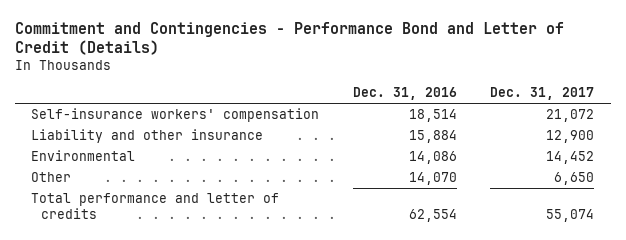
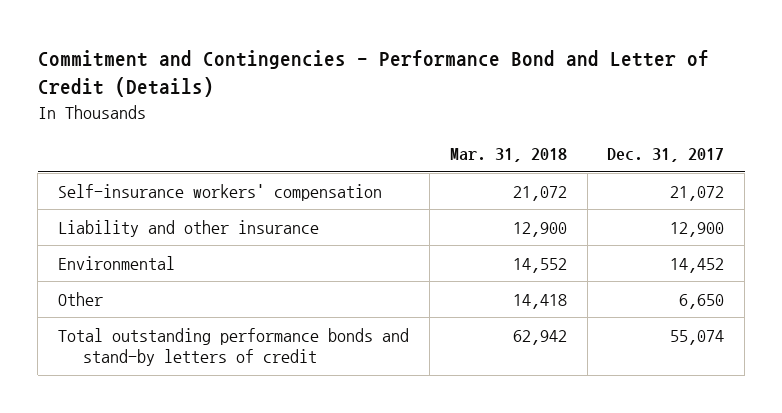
- | Dec. 31, 2016 | Dec. 31, 2017
+ | Mar. 31, 2018 | Dec. 31, 2017
- Total performance and letter of credits | 62,554 | 55,074
+ Total outstanding performance bonds and stand-by letters of credit | 62,942 | 55,074

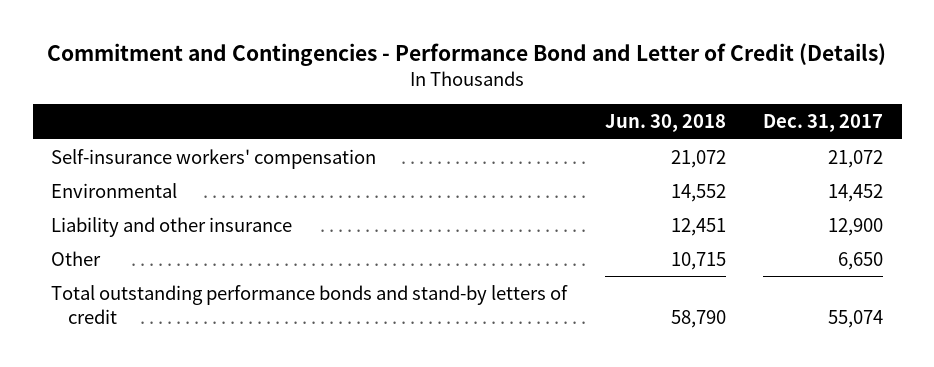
- | Mar. 31, 2018 | Dec. 31, 2017
+ | Jun. 30, 2018 | Dec. 31, 2017
moved down: Liability and other insurance | 12,451 | 12,900

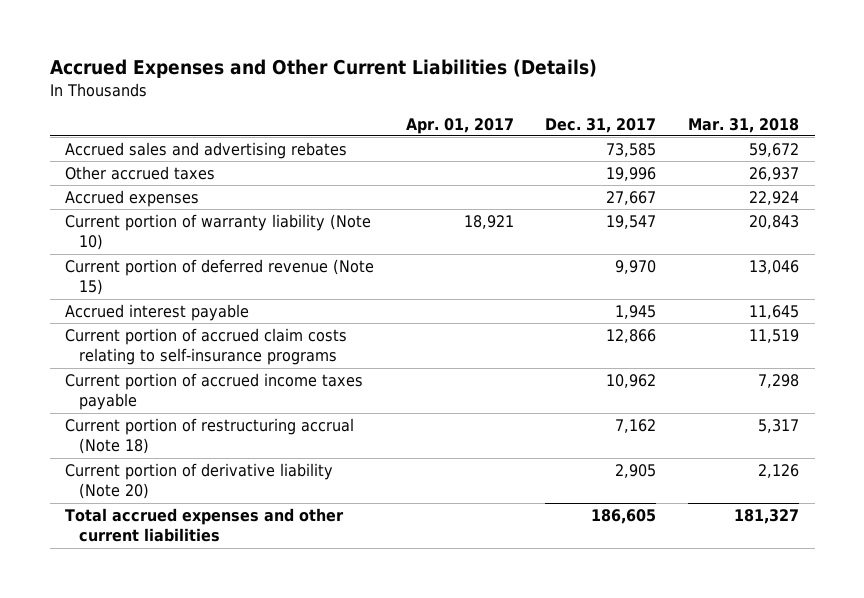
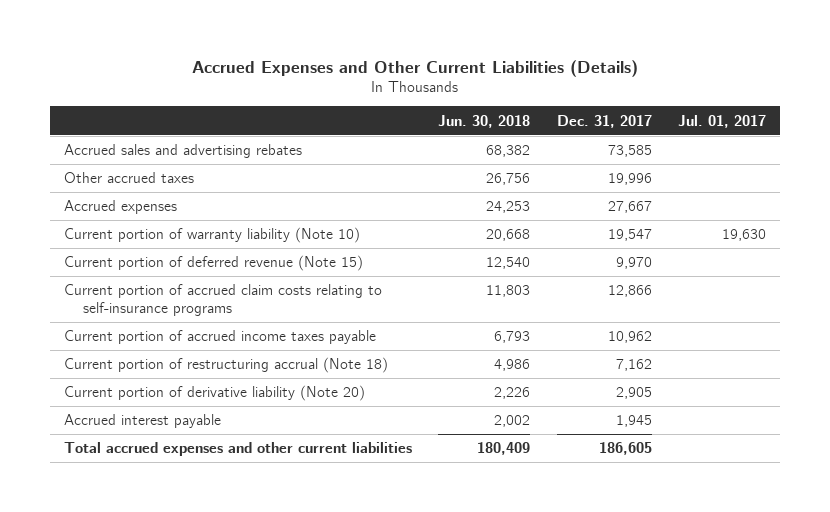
- | Apr. 01, 2017 | Dec. 31, 2017 | Mar. 31, 2018
+ | Jun. 30, 2018 | Dec. 31, 2017 | Jul. 01, 2017
moved down: Accrued interest payable | 2,002 | 1,945 |

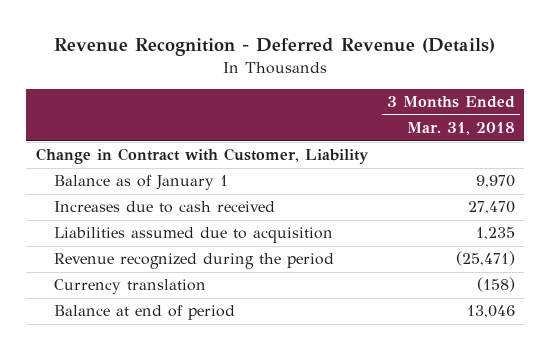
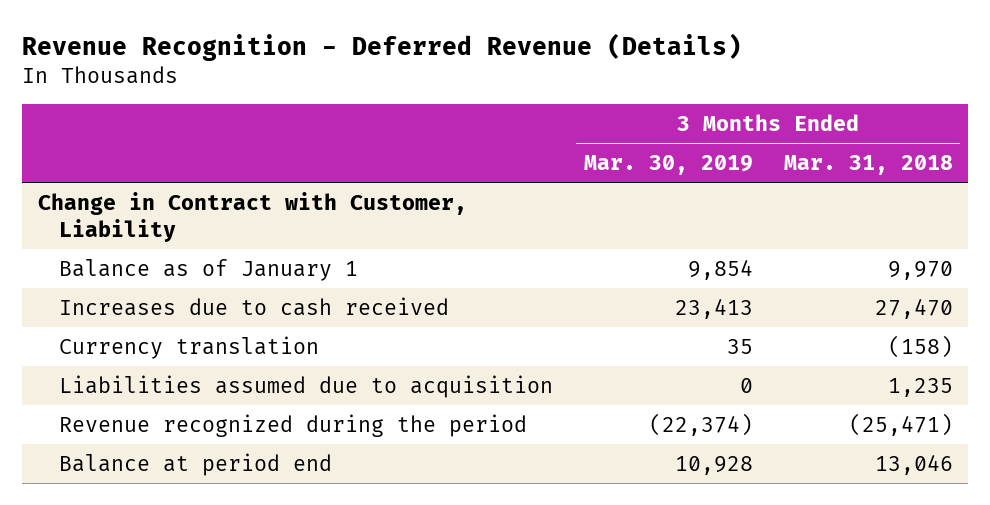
- | 3 Months Ended Mar. 31, 2018
+ | 3 Months Ended Mar. 30, 2019 | 3 Months Ended Mar. 31, 2018
moved up: Currency translation | 35 | (158)
- Balance at end of period | 13,046
+ Balance at period end | 10,928 | 13,046

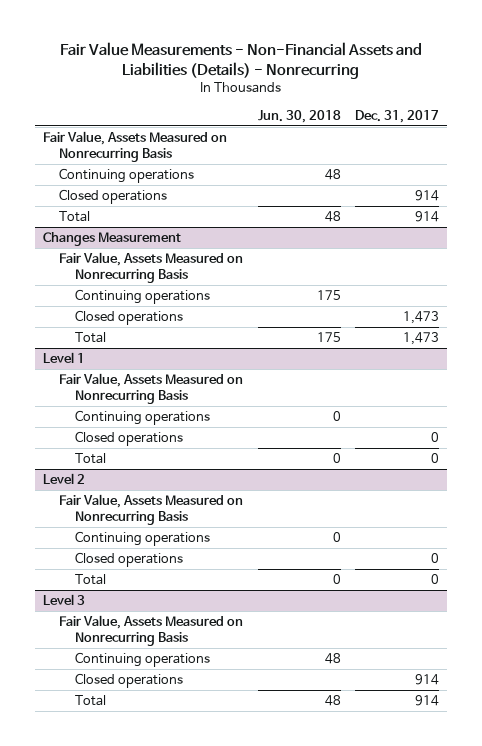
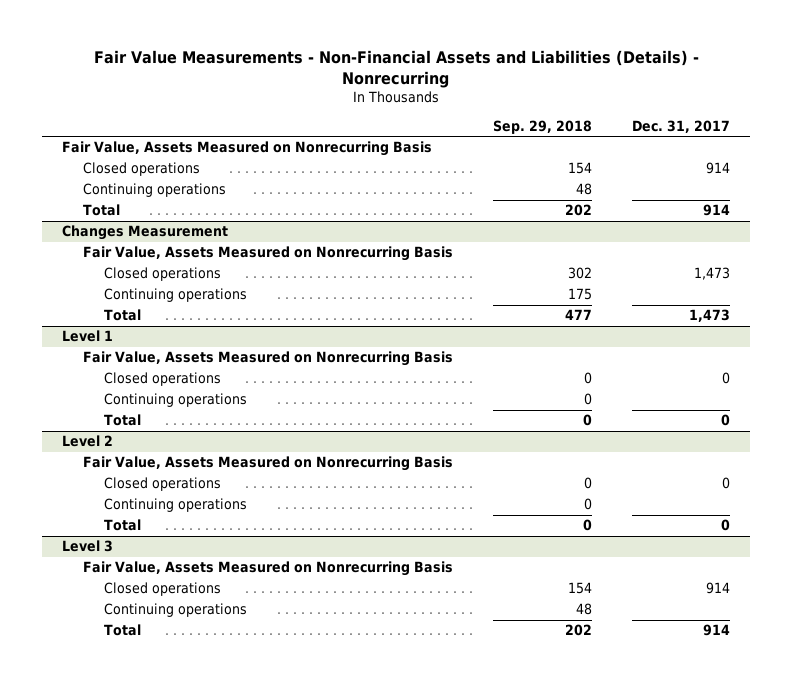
- | Jun. 30, 2018 | Dec. 31, 2017
+ | Sep. 29, 2018 | Dec. 31, 2017
moved down: Continuing operations | 48 |
@ Changes Measurement
moved down: Continuing operations | 175 |
@ Level 1
moved down: Continuing operations | 0 |
@ Level 2
moved down: Continuing operations | 0 |
@ Level 3
moved down: Continuing operations | 48 |

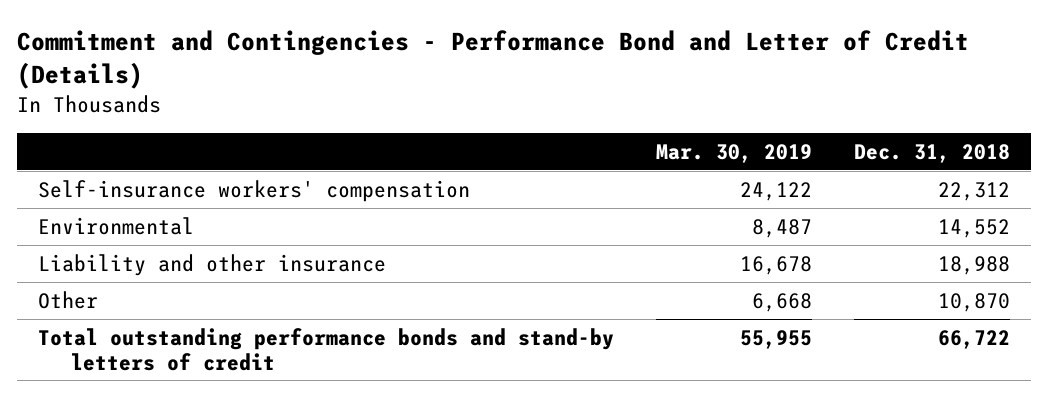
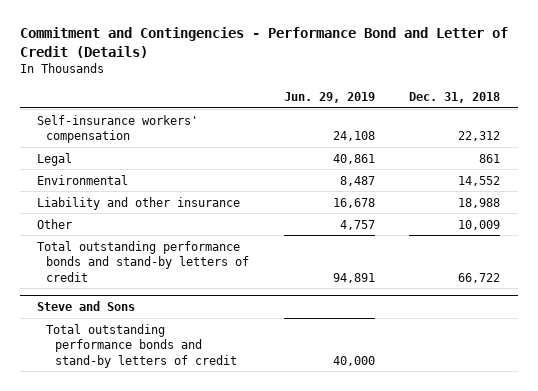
- | Mar. 30, 2019 | Dec. 31, 2018
+ | Jun. 29, 2019 | Dec. 31, 2018
+ Legal | 40,861 | 861
- Other | 6,668 | 10,870
+ Other | 4,757 | 10,009
+ Steve and Sons
+ Total outstanding performance bonds and stand-by letters of credit | 40,000 |

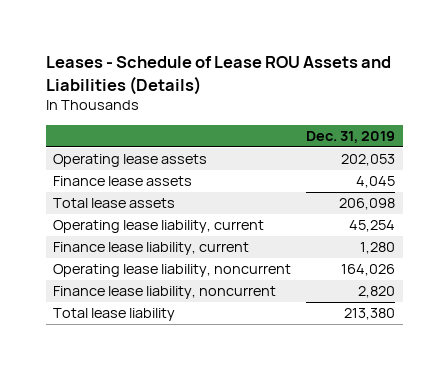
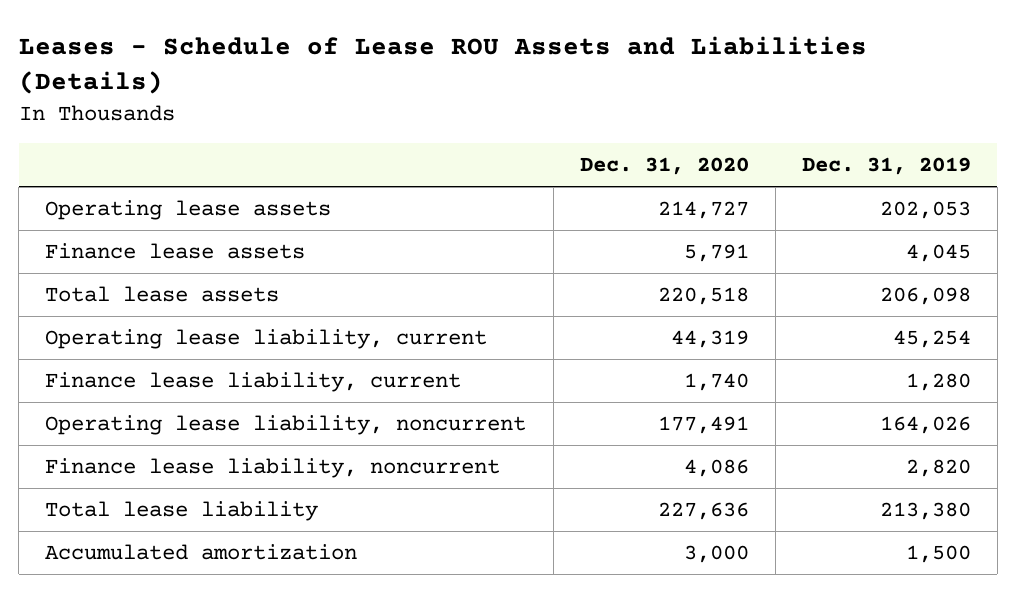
- | Dec. 31, 2019
+ | Dec. 31, 2020 | Dec. 31, 2019
+ Accumulated amortization | 3,000 | 1,500

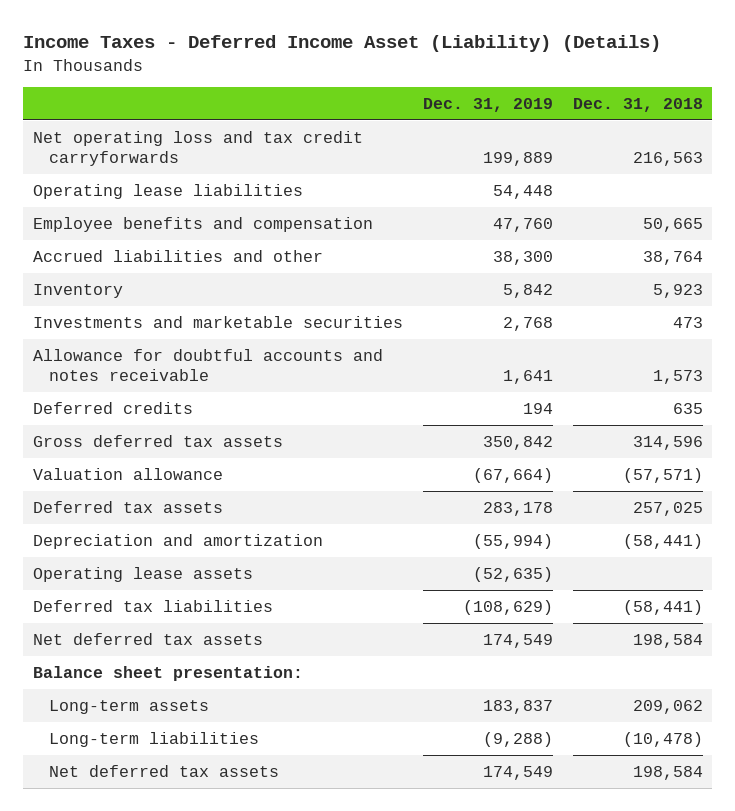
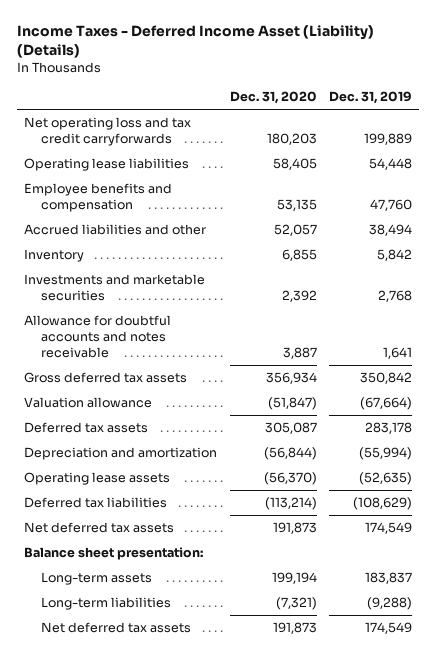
- | Dec. 31, 2019 | Dec. 31, 2018
+ | Dec. 31, 2020 | Dec. 31, 2019
- Accrued liabilities and other | 38,300 | 38,764
+ Accrued liabilities and other | 52,057 | 38,494
- Deferred credits | 194 | 635

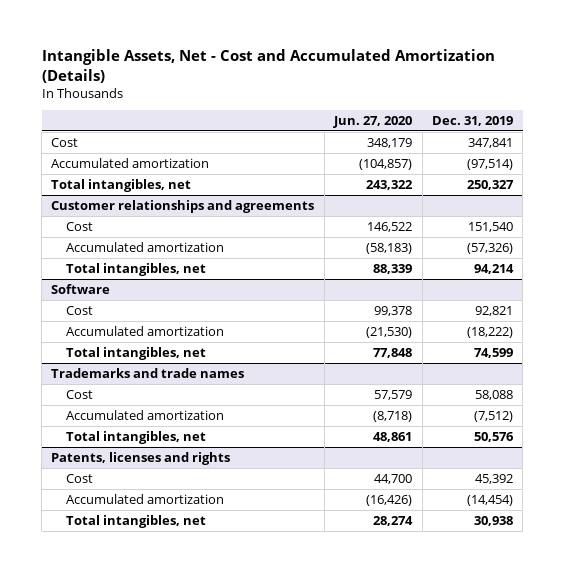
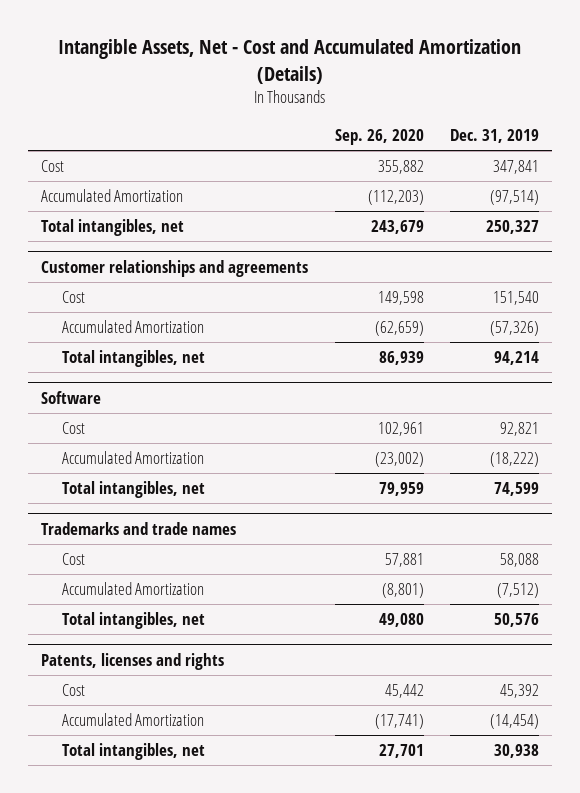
- | Jun. 27, 2020 | Dec. 31, 2019
+ | Sep. 26, 2020 | Dec. 31, 2019
- Accumulated amortization | (104,857) | (97,514)
+ Accumulated Amortization | (112,203) | (97,514)
@ Customer relationships and agreements
- Accumulated amortization | (58,183) | (57,326)
+ Accumulated Amortization | (62,659) | (57,326)
@ Software
- Accumulated amortization | (21,530) | (18,222)
+ Accumulated Amortization | (23,002) | (18,222)
@ Trademarks and trade names
- Accumulated amortization | (8,718) | (7,512)
+ Accumulated Amortization | (8,801) | (7,512)
@ Patents, licenses and rights
- Accumulated amortization | (16,426) | (14,454)
+ Accumulated Amortization | (17,741) | (14,454)

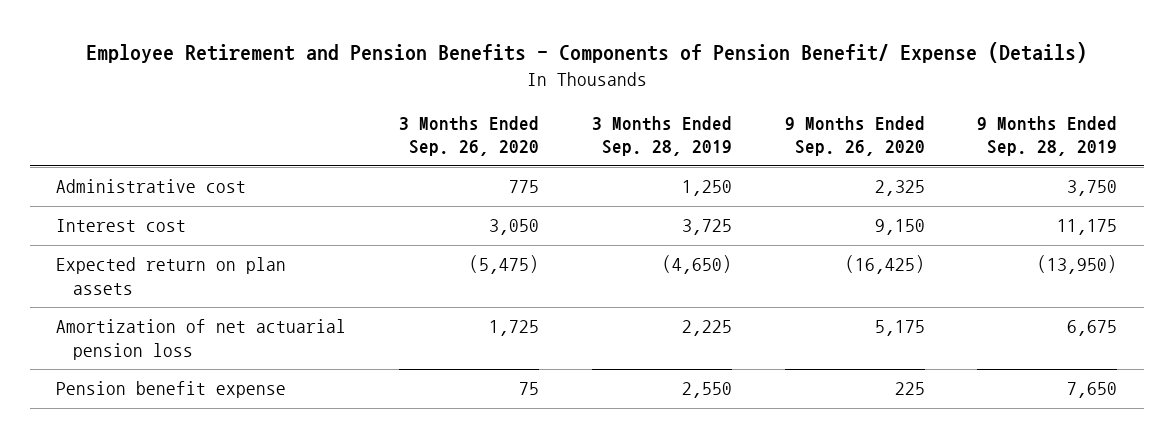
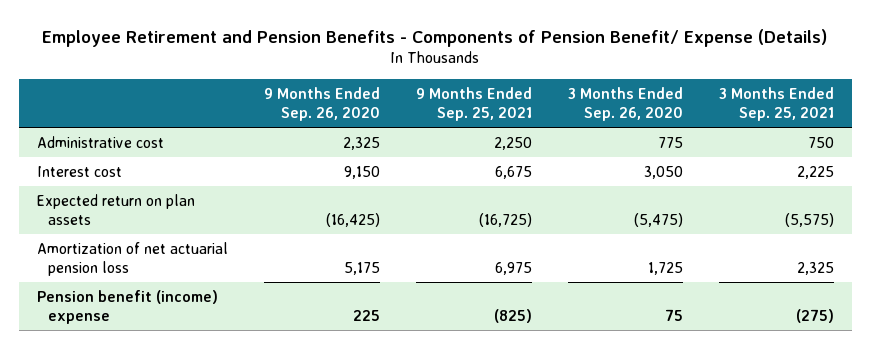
- | 3 Months Ended Sep. 26, 2020 | 3 Months Ended Sep. 28, 2019 | 9 Months Ended Sep. 26, 2020 | 9 Months Ended Sep. 28, 2019
+ | 9 Months Ended Sep. 26, 2020 | 9 Months Ended Sep. 25, 2021 | 3 Months Ended Sep. 26, 2020 | 3 Months Ended Sep. 25, 2021
- Pension benefit expense | 75 | 2,550 | 225 | 7,650
+ Pension benefit (income) expense | 225 | (825) | 75 | (275)

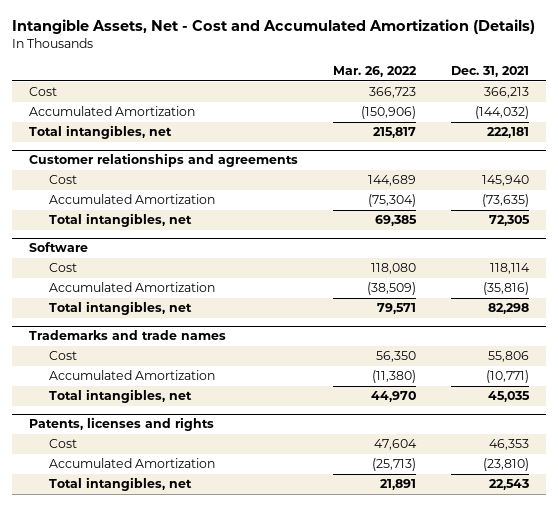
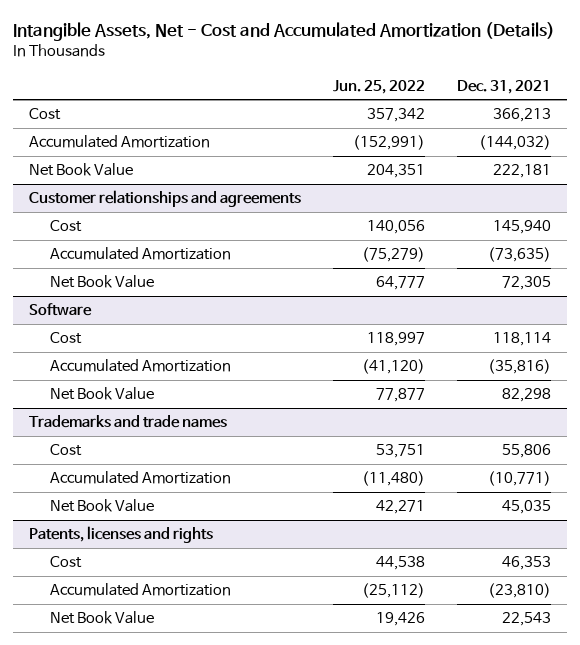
- | Mar. 26, 2022 | Dec. 31, 2021
+ | Jun. 25, 2022 | Dec. 31, 2021
- Total intangibles, net | 215,817 | 222,181
+ Net Book Value | 204,351 | 222,181
@ Customer relationships and agreements
- Total intangibles, net | 69,385 | 72,305
+ Net Book Value | 64,777 | 72,305
@ Software
- Total intangibles, net | 79,571 | 82,298
+ Net Book Value | 77,877 | 82,298
@ Trademarks and trade names
- Total intangibles, net | 44,970 | 45,035
+ Net Book Value | 42,271 | 45,035
@ Patents, licenses and rights
- Total intangibles, net | 21,891 | 22,543
+ Net Book Value | 19,426 | 22,543

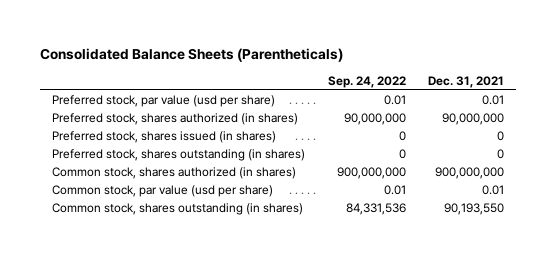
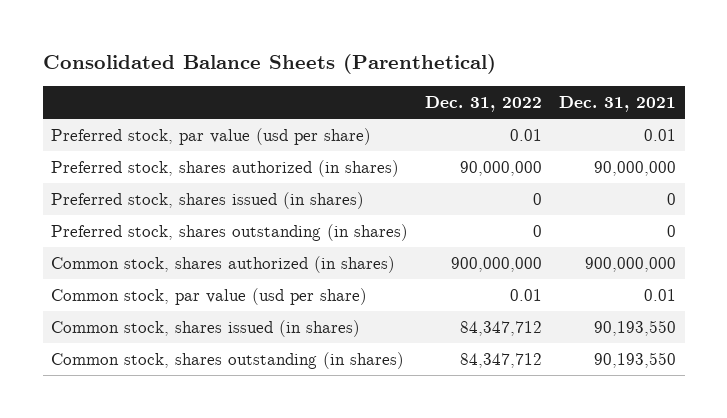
- Consolidated Balance Sheets (Parentheticals)
+ Consolidated Balance Sheets (Parenthetical)
- | Sep. 24, 2022 | Dec. 31, 2021
+ | Dec. 31, 2022 | Dec. 31, 2021
+ Common stock, shares issued (in shares) | 84,347,712 | 90,193,550

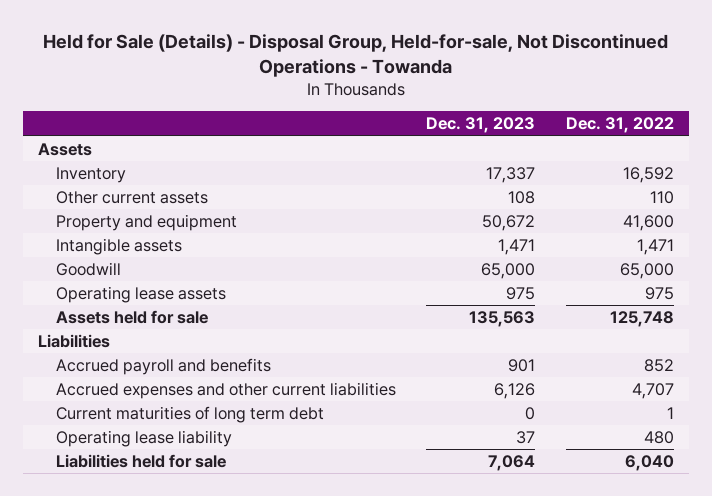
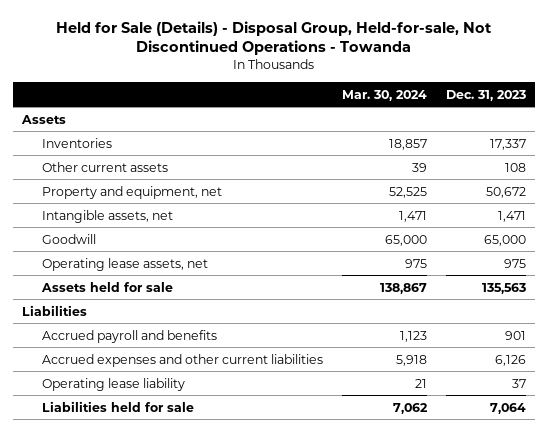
- | Dec. 31, 2023 | Dec. 31, 2022
+ | Mar. 30, 2024 | Dec. 31, 2023
- Inventory | 17,337 | 16,592
+ Inventories | 18,857 | 17,337
- Property and equipment | 50,672 | 41,600
- Intangible assets | 1,471 | 1,471
+ Property and equipment, net | 52,525 | 50,672
+ Intangible assets, net | 1,471 | 1,471
- Operating lease assets | 975 | 975
+ Operating lease assets, net | 975 | 975
- Current maturities of long term debt | 0 | 1

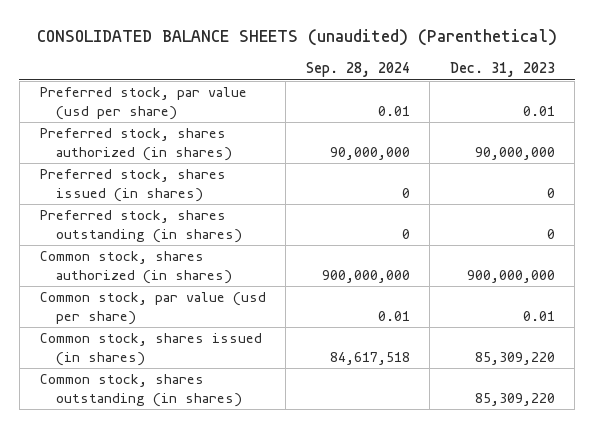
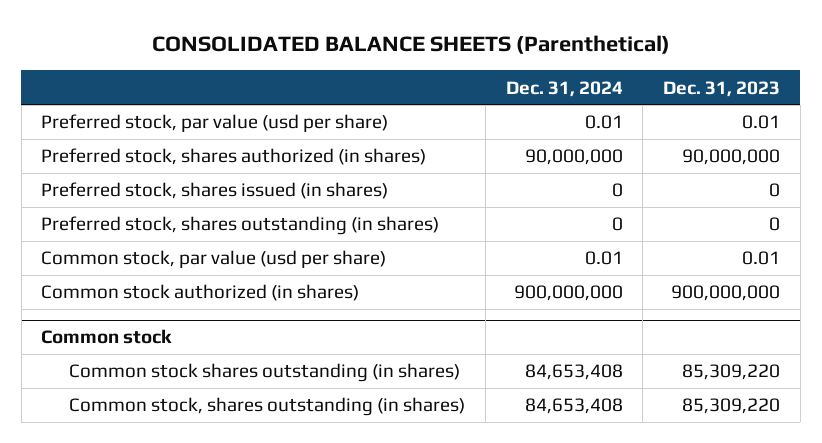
- CONSOLIDATED BALANCE SHEETS (unaudited) (Parenthetical)
+ CONSOLIDATED BALANCE SHEETS (Parenthetical)
- | Sep. 28, 2024 | Dec. 31, 2023
+ | Dec. 31, 2024 | Dec. 31, 2023
- Common stock, shares authorized (in shares) | 900,000,000 | 900,000,000
- Common stock, shares issued (in shares) | 84,617,518 | 85,309,220
+ Common stock authorized (in shares) | 900,000,000 | 900,000,000
+ Common stock
+ Common stock shares outstanding (in shares) | 84,653,408 | 85,309,220

